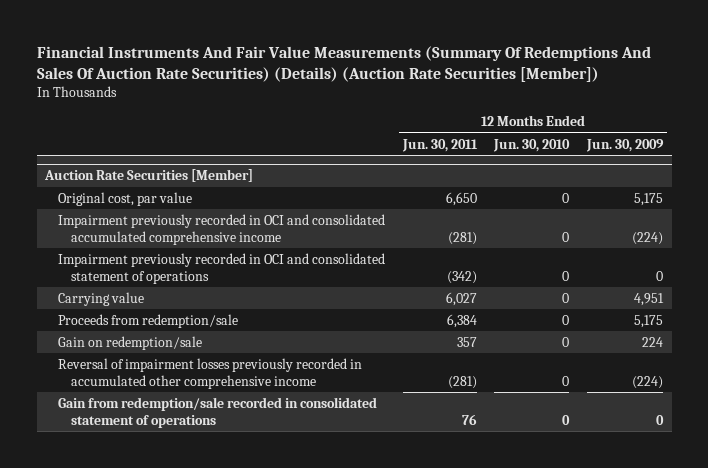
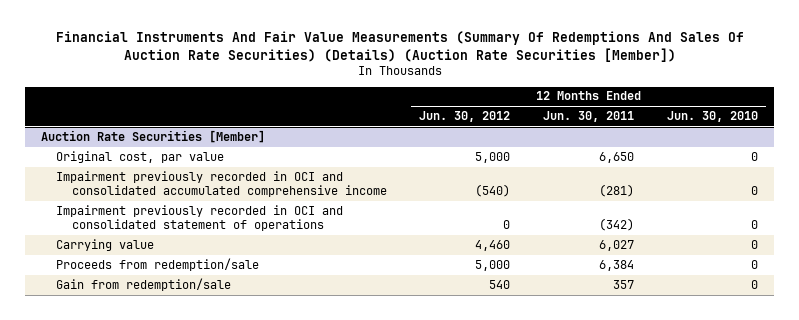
- | 12 Months Ended Jun. 30, 2011 | 12 Months Ended Jun. 30, 2010 | 12 Months Ended Jun. 30, 2009
+ | 12 Months Ended Jun. 30, 2012 | 12 Months Ended Jun. 30, 2011 | 12 Months Ended Jun. 30, 2010
@ Auction Rate Securities [Member]
- Gain on redemption/sale | 357 | 0 | 224
- Reversal of impairment losses previously recorded in accumulated other comprehensive income | (281) | 0 | (224)
- Gain from redemption/sale recorded in consolidated statement of operations | 76 | 0 | 0
+ Gain from redemption/sale | 540 | 357 | 0

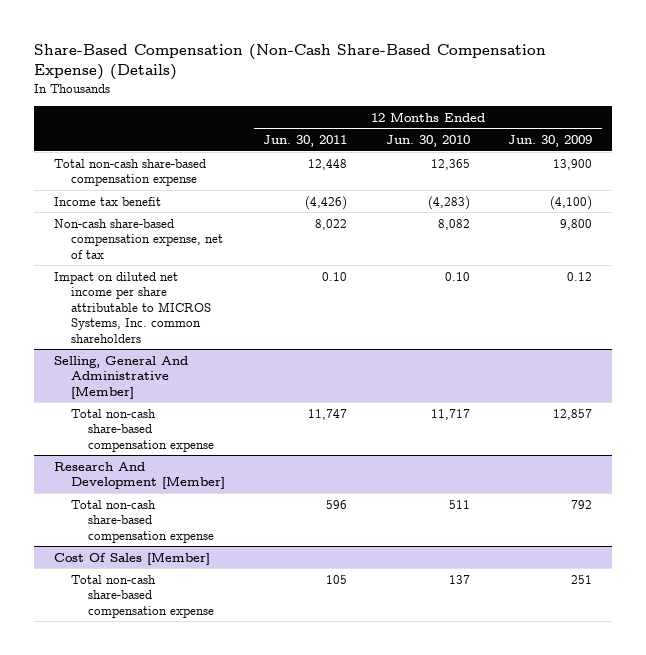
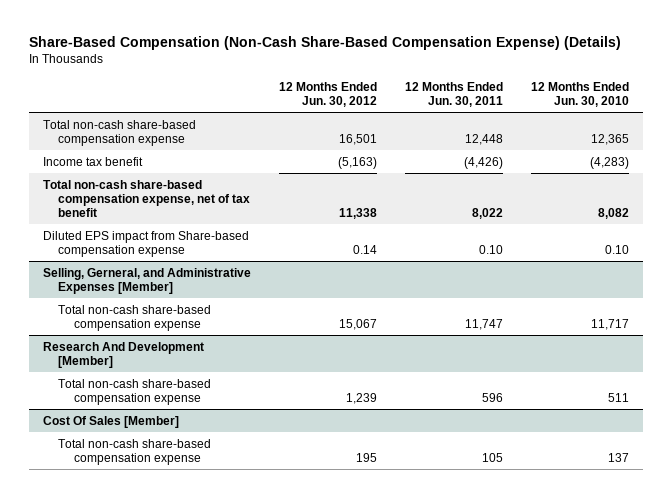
- | 12 Months Ended Jun. 30, 2011 | 12 Months Ended Jun. 30, 2010 | 12 Months Ended Jun. 30, 2009
+ | 12 Months Ended Jun. 30, 2012 | 12 Months Ended Jun. 30, 2011 | 12 Months Ended Jun. 30, 2010
- Non-cash share-based compensation expense, net of tax | 8,022 | 8,082 | 9,800
- Impact on diluted net income per share attributable to MICROS Systems, Inc. common shareholders | 0.10 | 0.10 | 0.12
- Selling, General And Administrative [Member]
+ Total non-cash share-based compensation expense, net of tax benefit | 11,338 | 8,022 | 8,082
+ Diluted EPS impact from Share-based compensation expense | 0.14 | 0.10 | 0.10
+ Selling, Gerneral, and Administrative Expenses [Member]

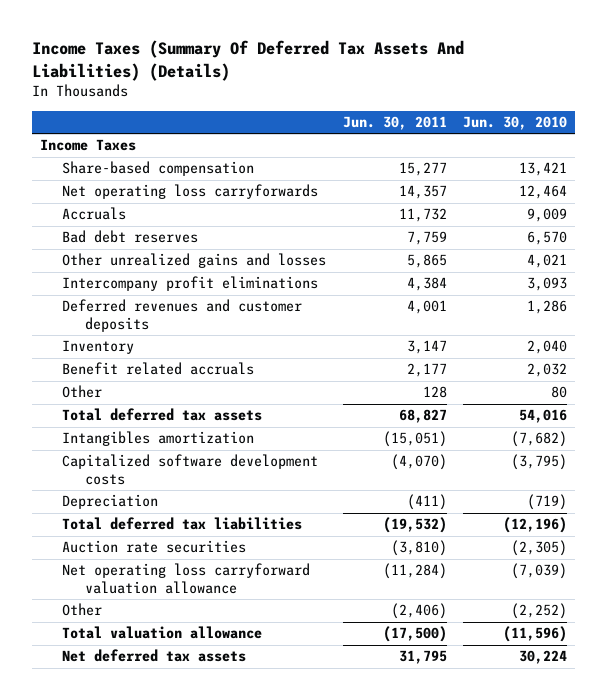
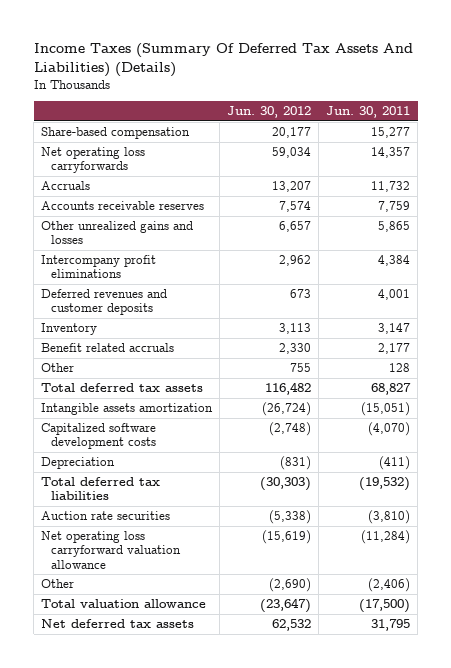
- | Jun. 30, 2011 | Jun. 30, 2010
+ | Jun. 30, 2012 | Jun. 30, 2011
- Income Taxes
- Bad debt reserves | 7,759 | 6,570
+ Accounts receivable reserves | 7,574 | 7,759
- Intangibles amortization | (15,051) | (7,682)
+ Intangible assets amortization | (26,724) | (15,051)

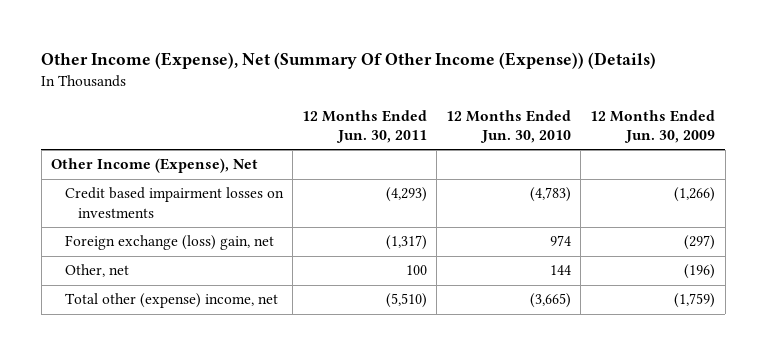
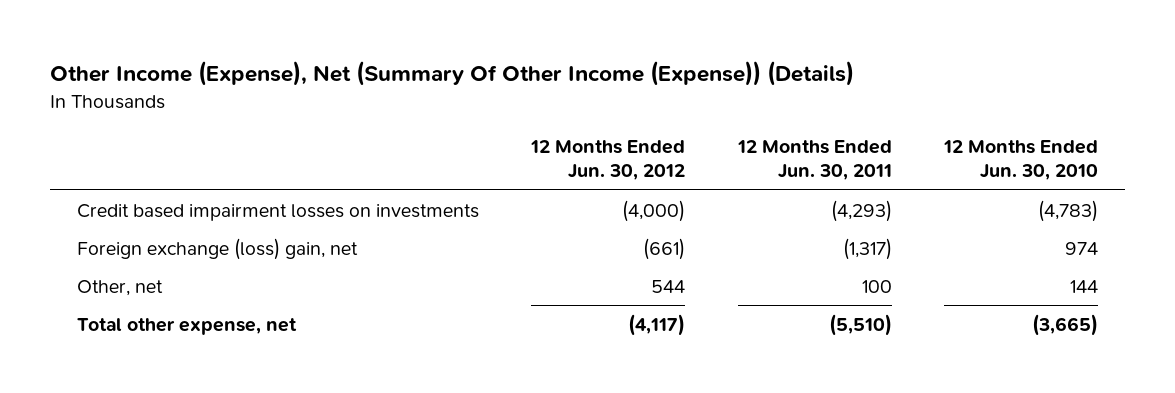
- | 12 Months Ended Jun. 30, 2011 | 12 Months Ended Jun. 30, 2010 | 12 Months Ended Jun. 30, 2009
+ | 12 Months Ended Jun. 30, 2012 | 12 Months Ended Jun. 30, 2011 | 12 Months Ended Jun. 30, 2010
- Other Income (Expense), Net
- Total other (expense) income, net | (5,510) | (3,665) | (1,759)
+ Total other expense, net | (4,117) | (5,510) | (3,665)

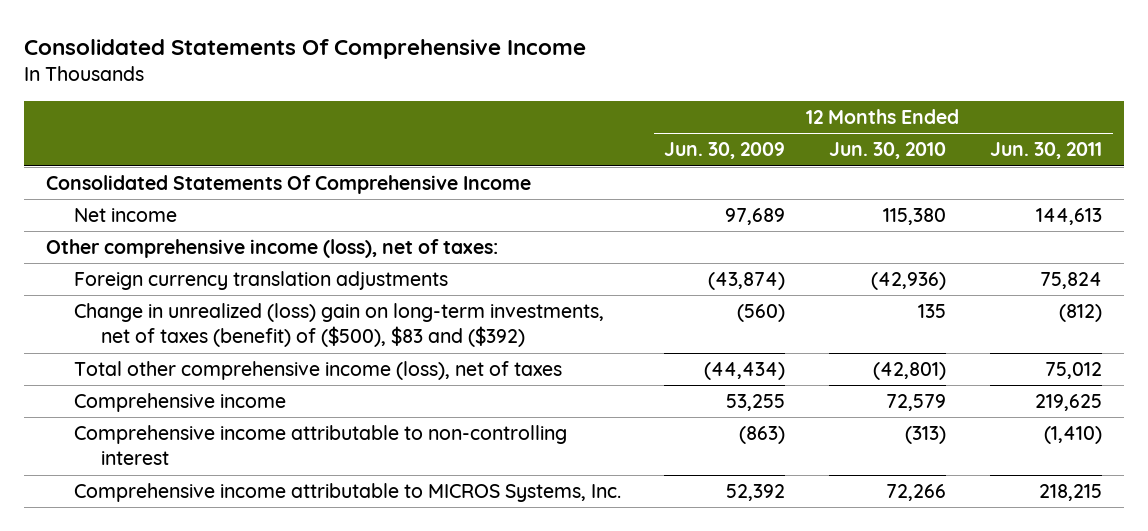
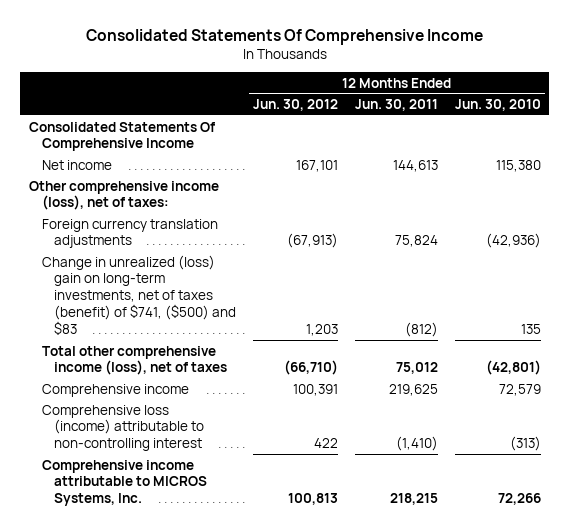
- | 12 Months Ended Jun. 30, 2009 | 12 Months Ended Jun. 30, 2010 | 12 Months Ended Jun. 30, 2011
+ | 12 Months Ended Jun. 30, 2012 | 12 Months Ended Jun. 30, 2011 | 12 Months Ended Jun. 30, 2010
- Change in unrealized (loss) gain on long-term investments, net of taxes (benefit) of ($500), $83 and ($392) | (560) | 135 | (812)
+ Change in unrealized (loss) gain on long-term investments, net of taxes (benefit) of $741, ($500) and $83 | 1,203 | (812) | 135
- Comprehensive income attributable to non-controlling interest | (863) | (313) | (1,410)
+ Comprehensive loss (income) attributable to non-controlling interest | 422 | (1,410) | (313)

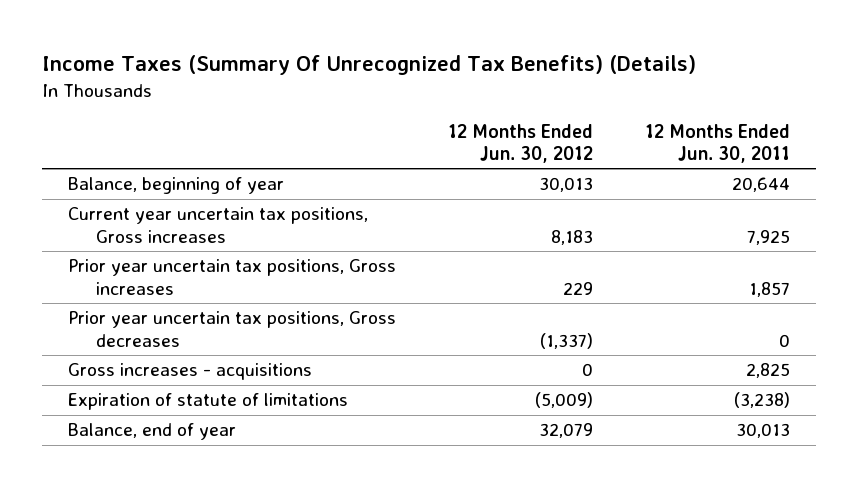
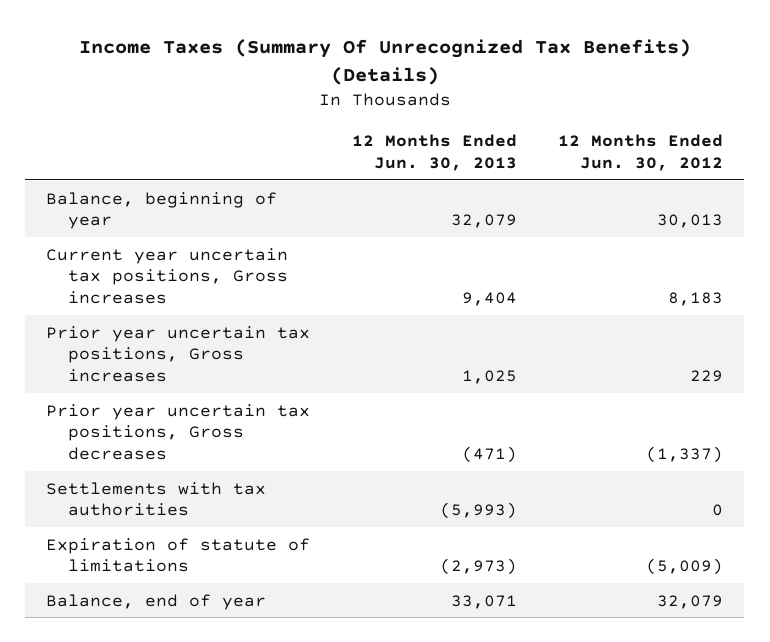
- | 12 Months Ended Jun. 30, 2012 | 12 Months Ended Jun. 30, 2011
+ | 12 Months Ended Jun. 30, 2013 | 12 Months Ended Jun. 30, 2012
- Gross increases - acquisitions | 0 | 2,825
+ Settlements with tax authorities | (5,993) | 0

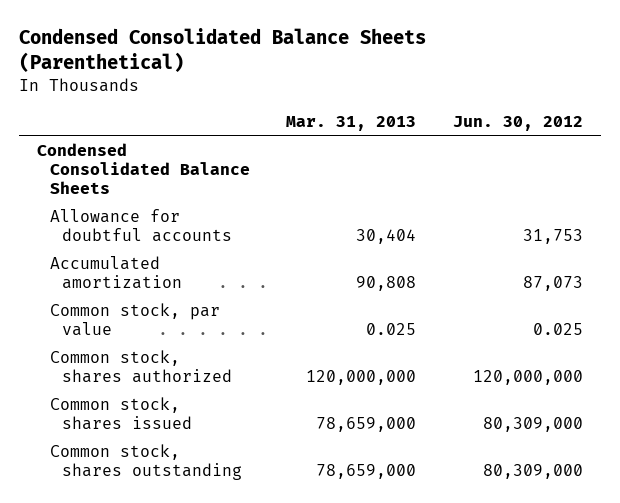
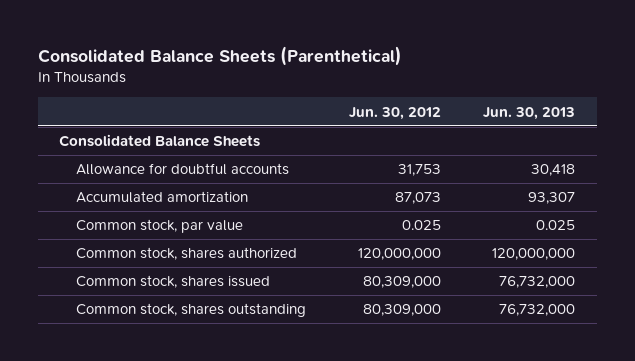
- Condensed Consolidated Balance Sheets (Parenthetical)
+ Consolidated Balance Sheets (Parenthetical)
- | Mar. 31, 2013 | Jun. 30, 2012
+ | Jun. 30, 2012 | Jun. 30, 2013
- Condensed Consolidated Balance Sheets
+ Consolidated Balance Sheets

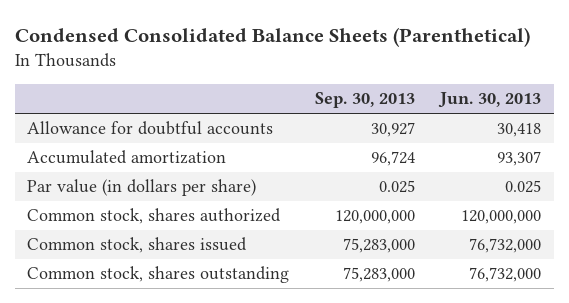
- Consolidated Balance Sheets (Parenthetical)
+ Condensed Consolidated Balance Sheets (Parenthetical)
- | Jun. 30, 2012 | Jun. 30, 2013
+ | Sep. 30, 2013 | Jun. 30, 2013
- Consolidated Balance Sheets
- Common stock, par value | 0.025 | 0.025
+ Par value (in dollars per share) | 0.025 | 0.025

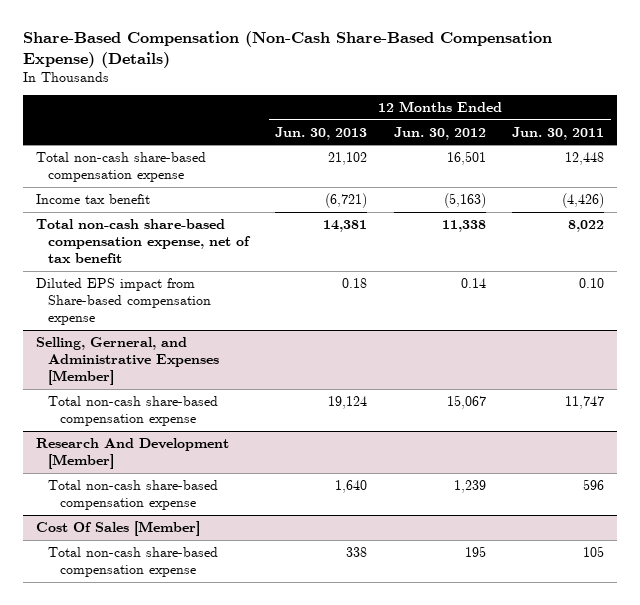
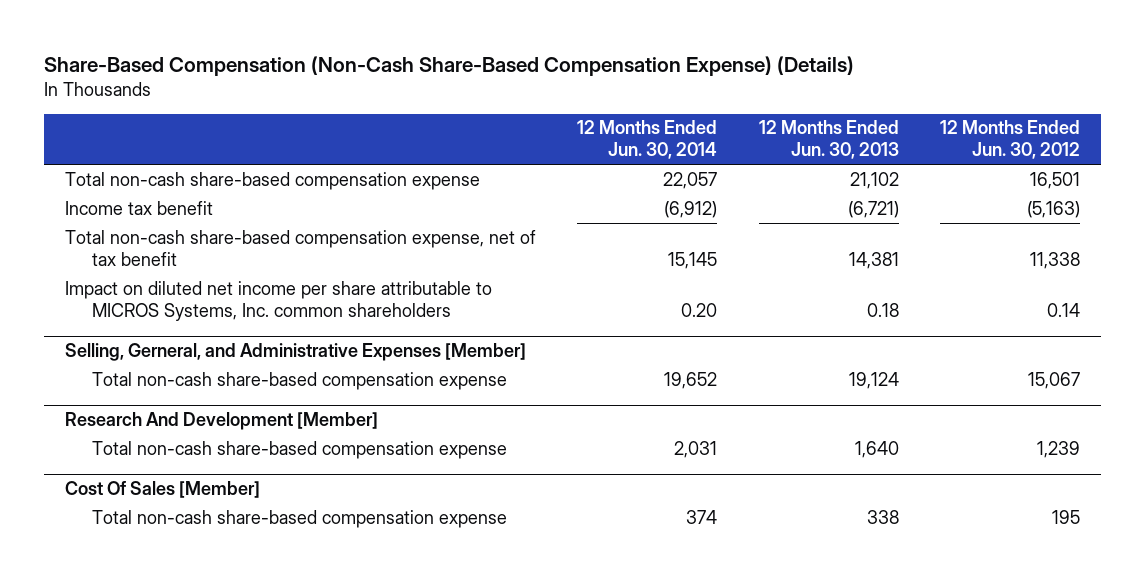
- | 12 Months Ended Jun. 30, 2013 | 12 Months Ended Jun. 30, 2012 | 12 Months Ended Jun. 30, 2011
+ | 12 Months Ended Jun. 30, 2014 | 12 Months Ended Jun. 30, 2013 | 12 Months Ended Jun. 30, 2012
- Diluted EPS impact from Share-based compensation expense | 0.18 | 0.14 | 0.10
+ Impact on diluted net income per share attributable to MICROS Systems, Inc. common shareholders | 0.20 | 0.18 | 0.14

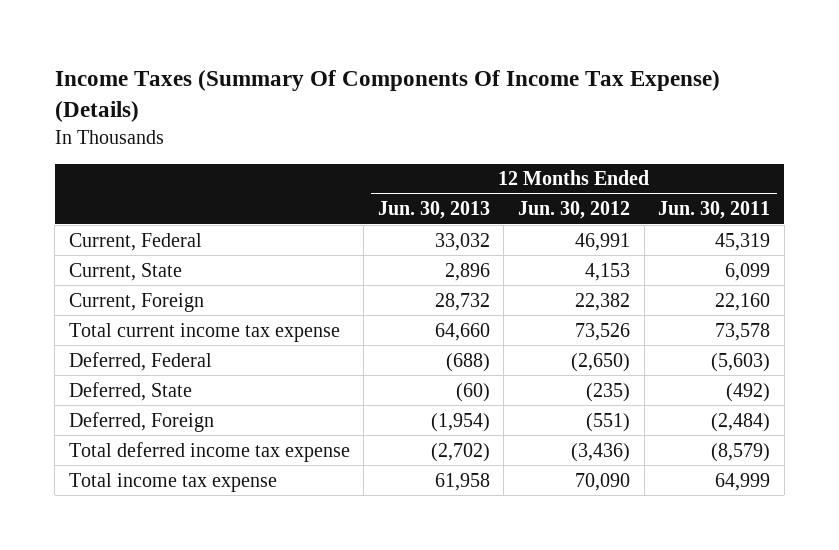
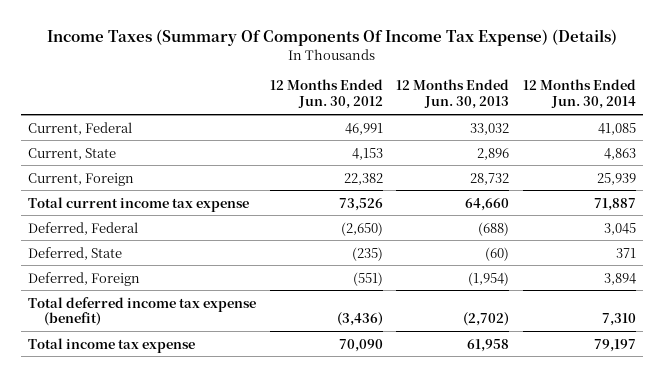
- | 12 Months Ended Jun. 30, 2013 | 12 Months Ended Jun. 30, 2012 | 12 Months Ended Jun. 30, 2011
+ | 12 Months Ended Jun. 30, 2012 | 12 Months Ended Jun. 30, 2013 | 12 Months Ended Jun. 30, 2014
- Total deferred income tax expense | (2,702) | (3,436) | (8,579)
+ Total deferred income tax expense (benefit) | (3,436) | (2,702) | 7,310

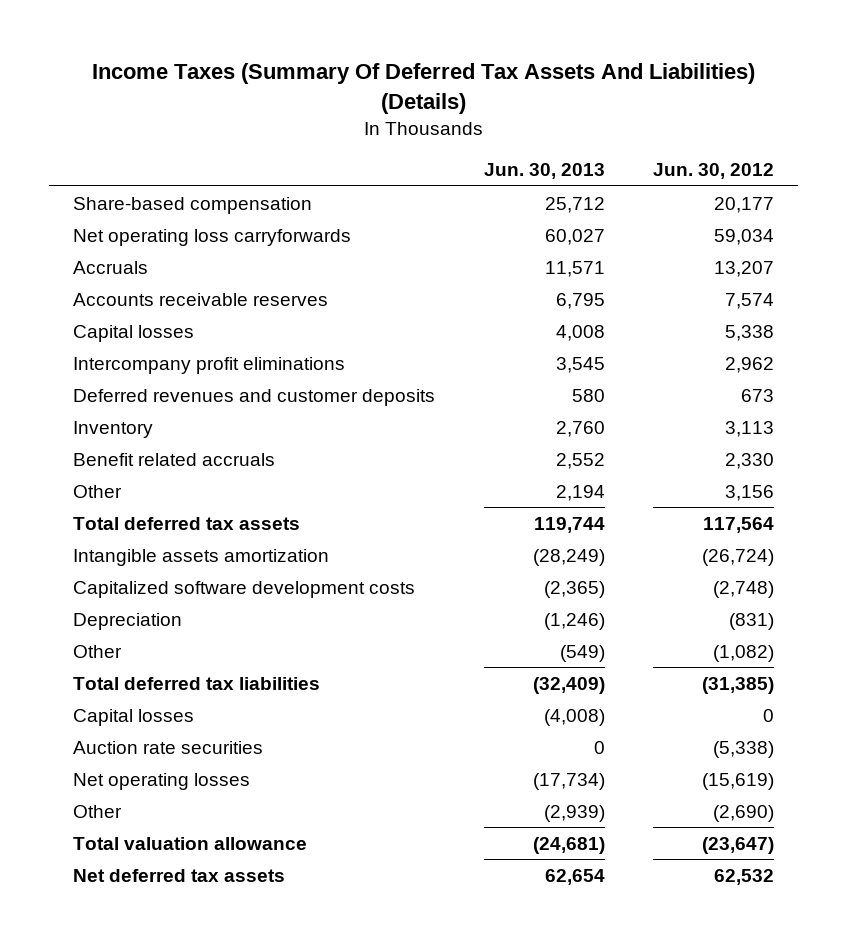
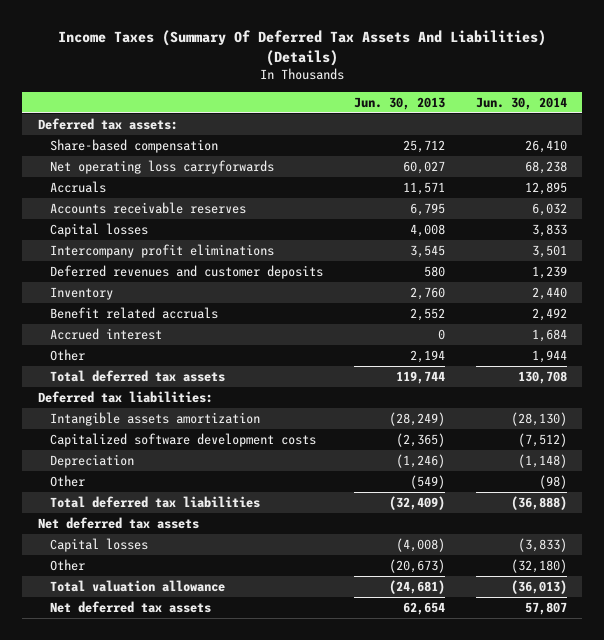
- | Jun. 30, 2013 | Jun. 30, 2012
+ | Jun. 30, 2013 | Jun. 30, 2014
+ Deferred tax assets:
+ Accrued interest | 0 | 1,684
+ Deferred tax liabilities:
+ Net deferred tax assets
- Auction rate securities | 0 | (5,338)
- Net operating losses | (17,734) | (15,619)
- Other | (2,939) | (2,690)
+ Other | (20,673) | (32,180)

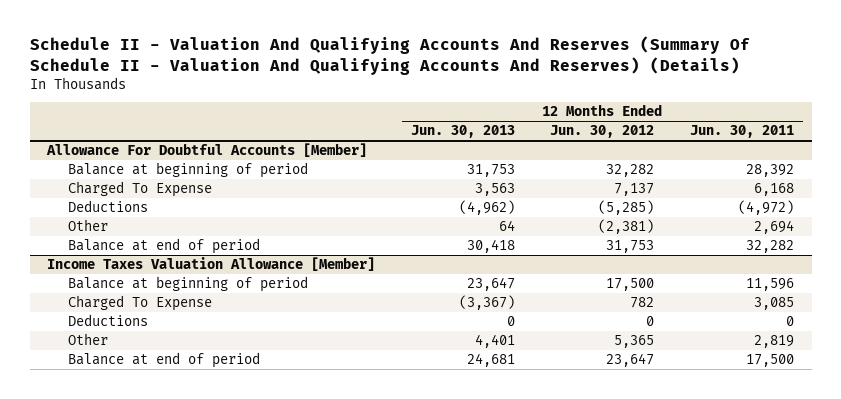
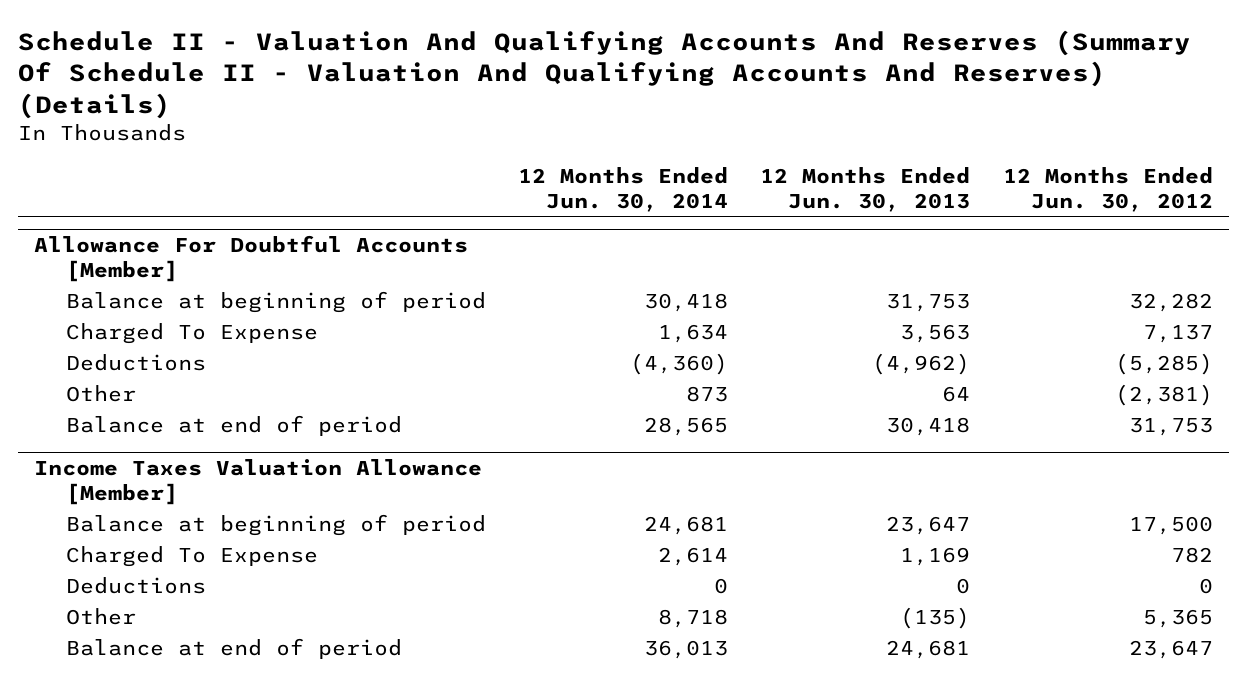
- | 12 Months Ended Jun. 30, 2013 | 12 Months Ended Jun. 30, 2012 | 12 Months Ended Jun. 30, 2011
+ | 12 Months Ended Jun. 30, 2014 | 12 Months Ended Jun. 30, 2013 | 12 Months Ended Jun. 30, 2012
@ Income Taxes Valuation Allowance [Member]
- Charged To Expense | (3,367) | 782 | 3,085
+ Charged To Expense | 2,614 | 1,169 | 782
- Other | 4,401 | 5,365 | 2,819
+ Other | 8,718 | (135) | 5,365

